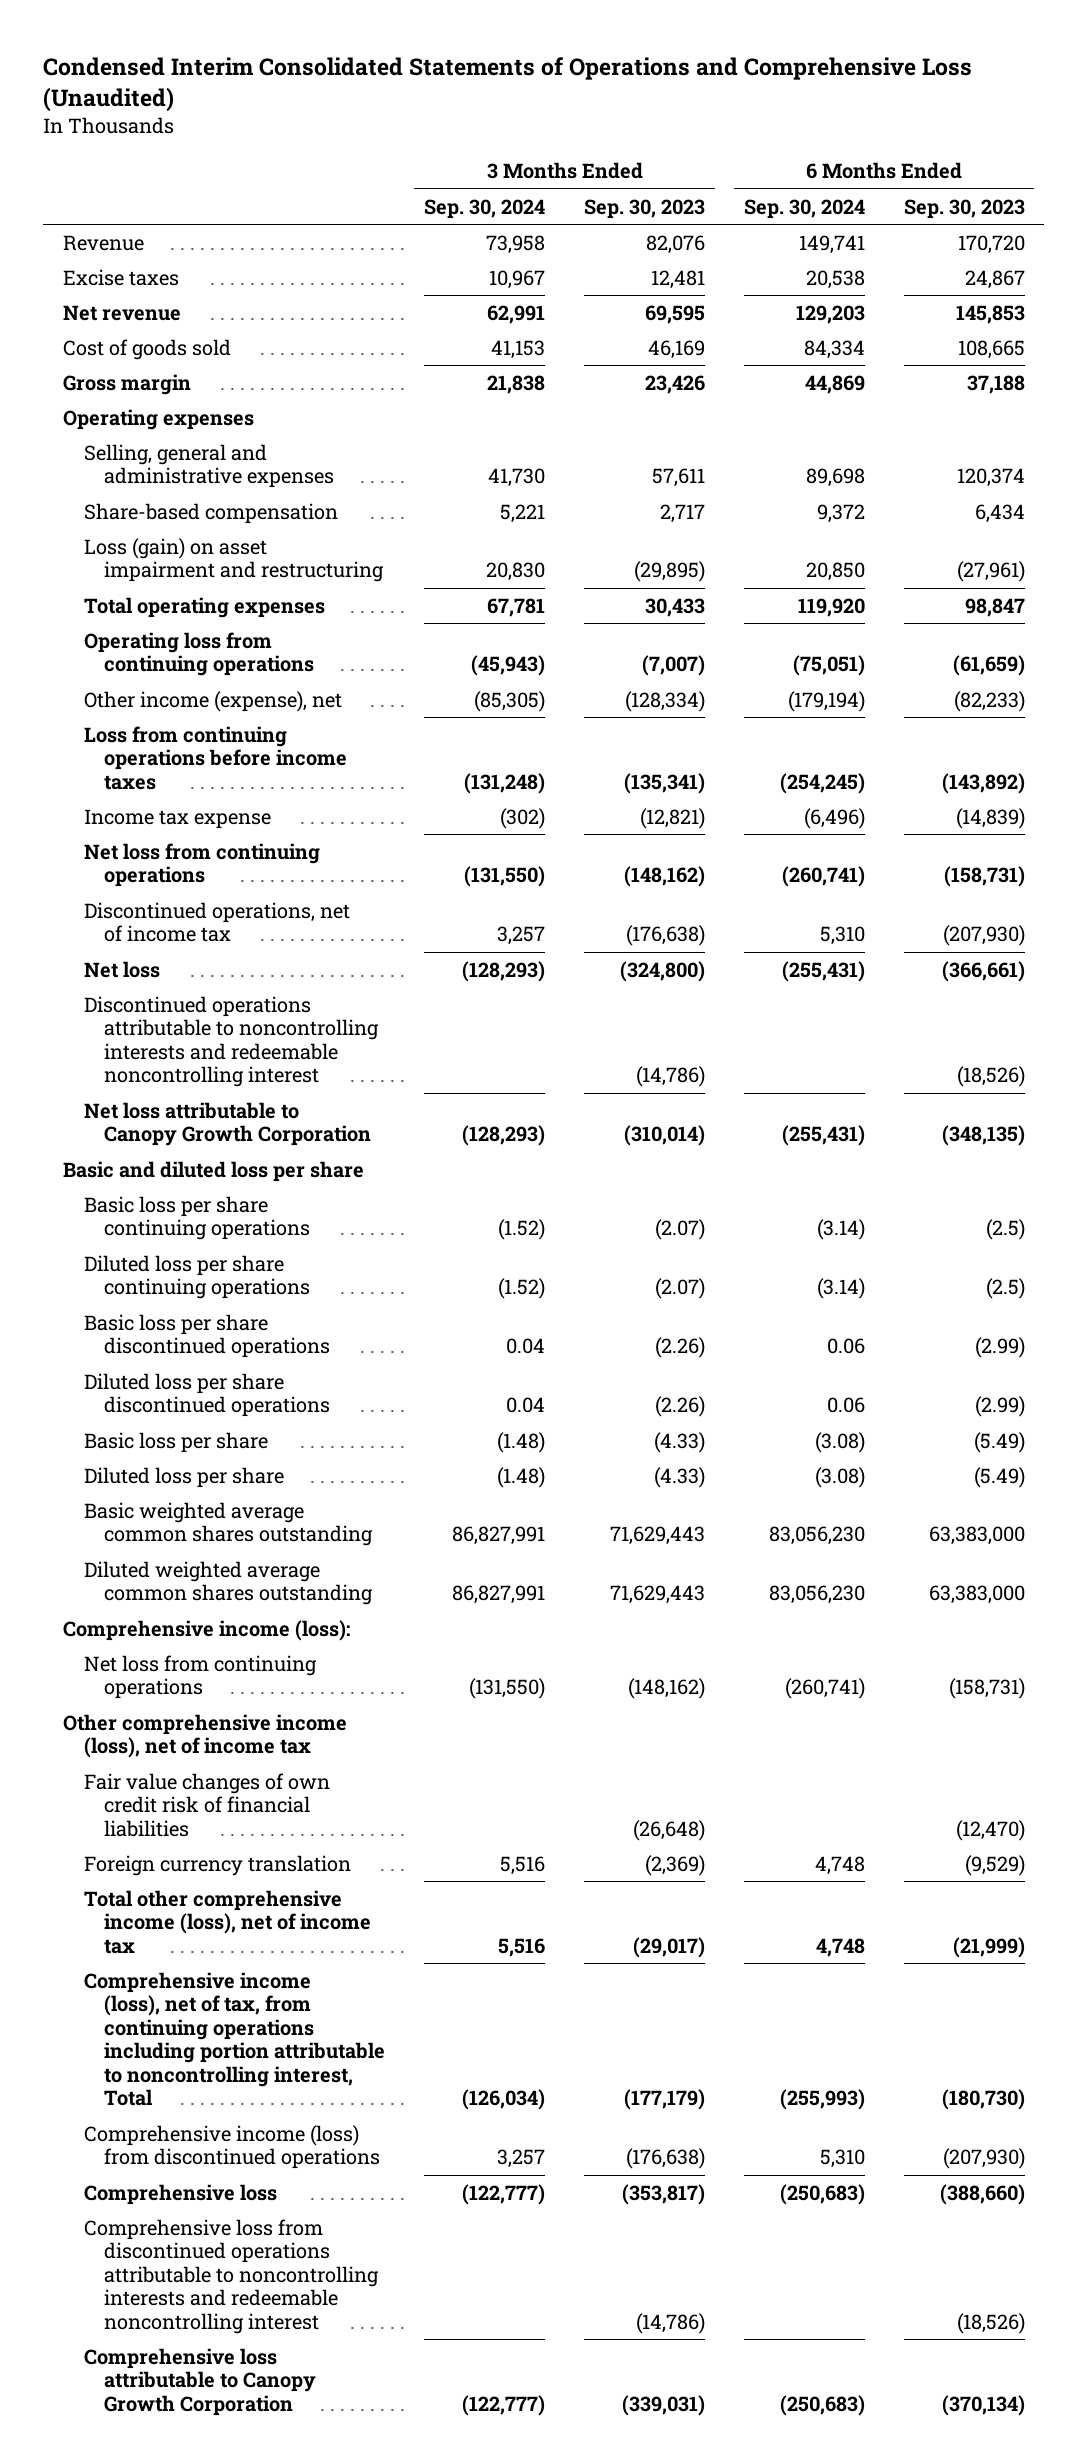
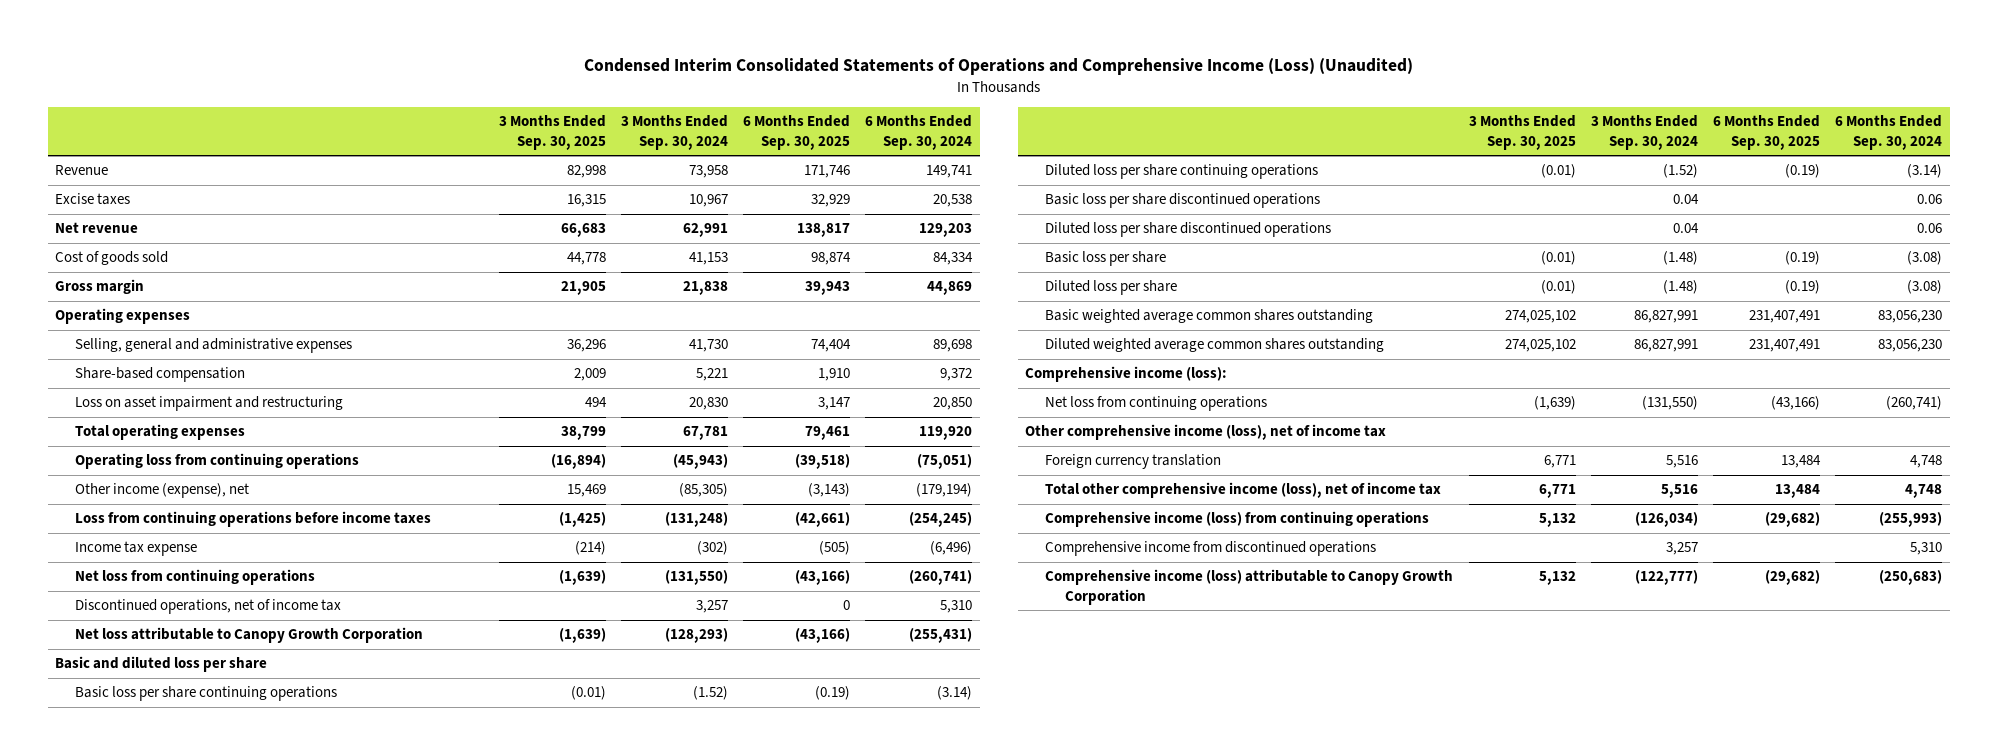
- Condensed Interim Consolidated Statements of Operations and Comprehensive Loss (Unaudited)
+ Condensed Interim Consolidated Statements of Operations and Comprehensive Income (Loss) (Unaudited)
- | 3 Months Ended Sep. 30, 2024 | 3 Months Ended Sep. 30, 2023 | 6 Months Ended Sep. 30, 2024 | 6 Months Ended Sep. 30, 2023
+ | 3 Months Ended Sep. 30, 2025 | 3 Months Ended Sep. 30, 2024 | 6 Months Ended Sep. 30, 2025 | 6 Months Ended Sep. 30, 2024
- Loss (gain) on asset impairment and restructuring | 20,830 | (29,895) | 20,850 | (27,961)
+ Loss on asset impairment and restructuring | 494 | 20,830 | 3,147 | 20,850
- Net loss | (128,293) | (324,800) | (255,431) | (366,661)
- Discontinued operations attributable to noncontrolling interests and redeemable noncontrolling interest | | (14,786) | | (18,526)
- Fair value changes of own credit risk of financial liabilities | | (26,648) | | (12,470)
- Comprehensive income (loss), net of tax, from continuing operations including portion attributable to noncontrolling interest, Total | (126,034) | (177,179) | (255,993) | (180,730)
- Comprehensive income (loss) from discontinued operations | 3,257 | (176,638) | 5,310 | (207,930)
- Comprehensive loss | (122,777) | (353,817) | (250,683) | (388,660)
- Comprehensive loss from discontinued operations attributable to noncontrolling interests and redeemable noncontrolling interest | | (14,786) | | (18,526)
- Comprehensive loss attributable to Canopy Growth Corporation | (122,777) | (339,031) | (250,683) | (370,134)
+ Comprehensive income (loss) from continuing operations | 5,132 | (126,034) | (29,682) | (255,993)
+ Comprehensive income from discontinued operations | | 3,257 | | 5,310
+ Comprehensive income (loss) attributable to Canopy Growth Corporation | 5,132 | (122,777) | (29,682) | (250,683)

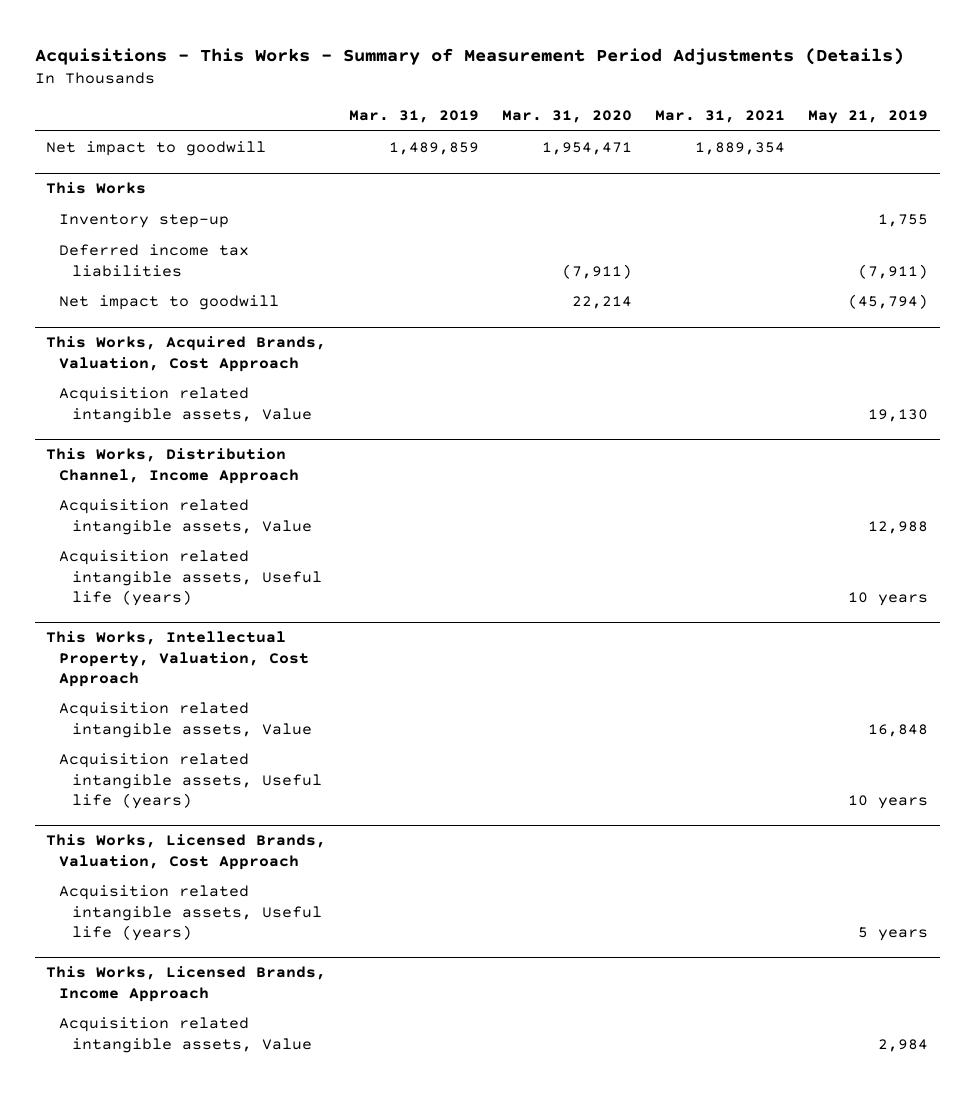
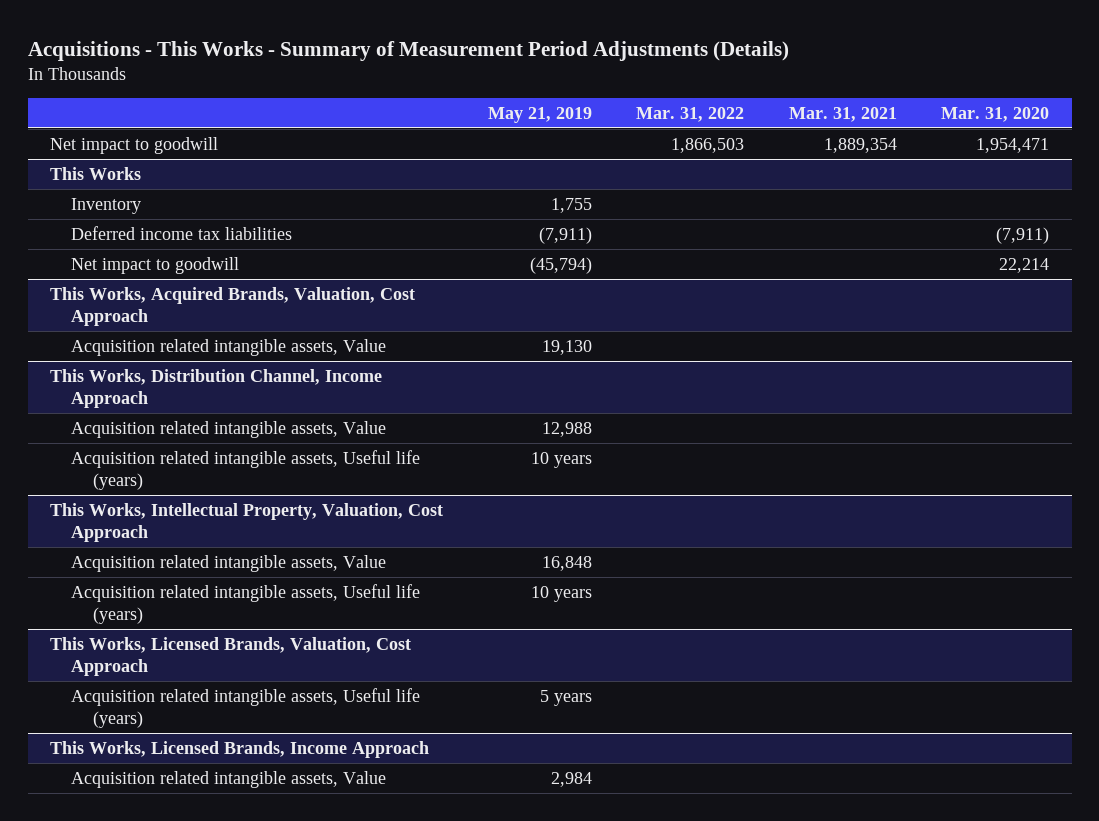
- | Mar. 31, 2019 | Mar. 31, 2020 | Mar. 31, 2021 | May 21, 2019
+ | May 21, 2019 | Mar. 31, 2022 | Mar. 31, 2021 | Mar. 31, 2020
@ This Works
- Inventory step-up | | | | 1,755
+ Inventory | 1,755 | | |

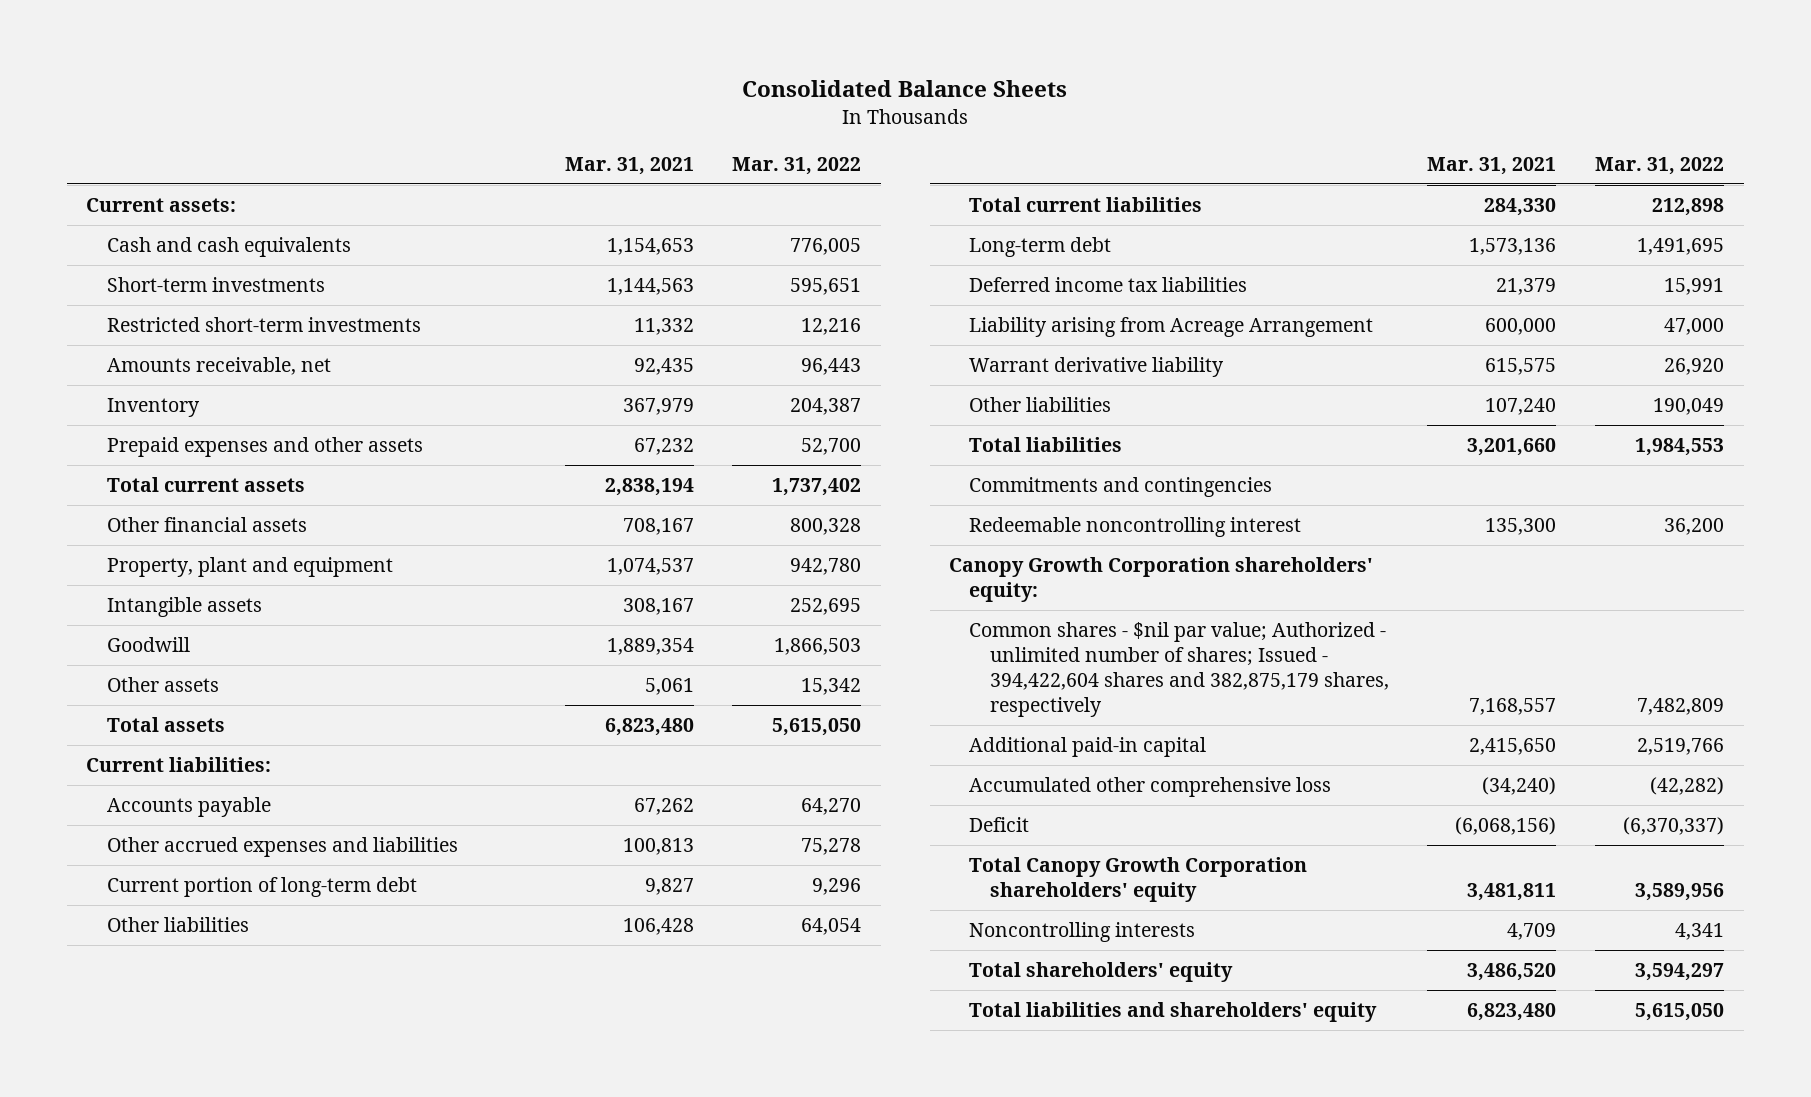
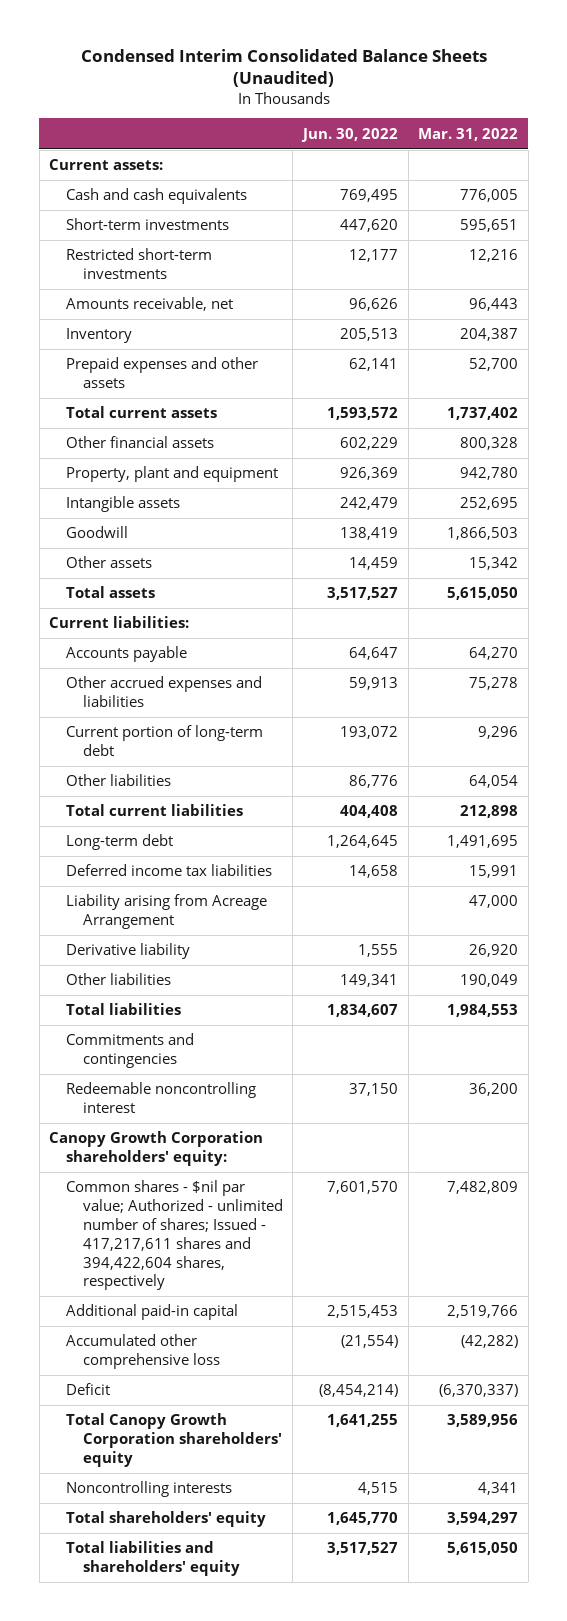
- Consolidated Balance Sheets
+ Condensed Interim Consolidated Balance Sheets (Unaudited)
- | Mar. 31, 2021 | Mar. 31, 2022
+ | Jun. 30, 2022 | Mar. 31, 2022
- Warrant derivative liability | 615,575 | 26,920
+ Derivative liability | 1,555 | 26,920
- Common shares - $nil par value; Authorized - unlimited number of shares; Issued - 394,422,604 shares and 382,875,179 shares, respectively | 7,168,557 | 7,482,809
+ Common shares - $nil par value; Authorized - unlimited number of shares; Issued - 417,217,611 shares and 394,422,604 shares, respectively | 7,601,570 | 7,482,809

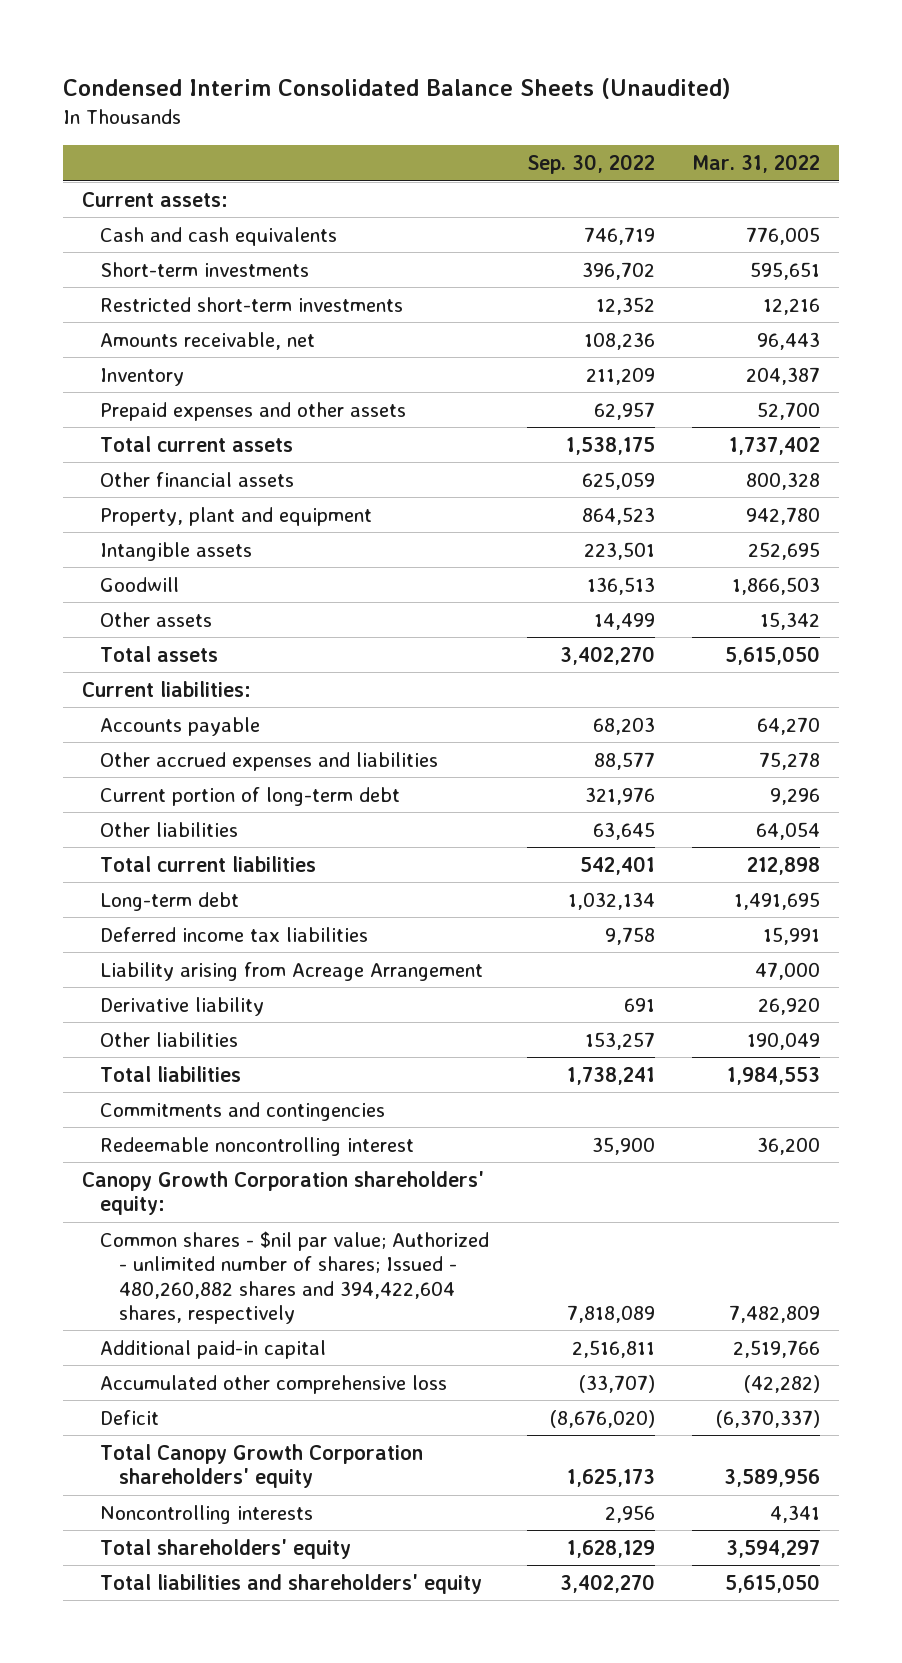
- | Jun. 30, 2022 | Mar. 31, 2022
+ | Sep. 30, 2022 | Mar. 31, 2022
- Common shares - $nil par value; Authorized - unlimited number of shares; Issued - 417,217,611 shares and 394,422,604 shares, respectively | 7,601,570 | 7,482,809
+ Common shares - $nil par value; Authorized - unlimited number of shares; Issued - 480,260,882 shares and 394,422,604 shares, respectively | 7,818,089 | 7,482,809

